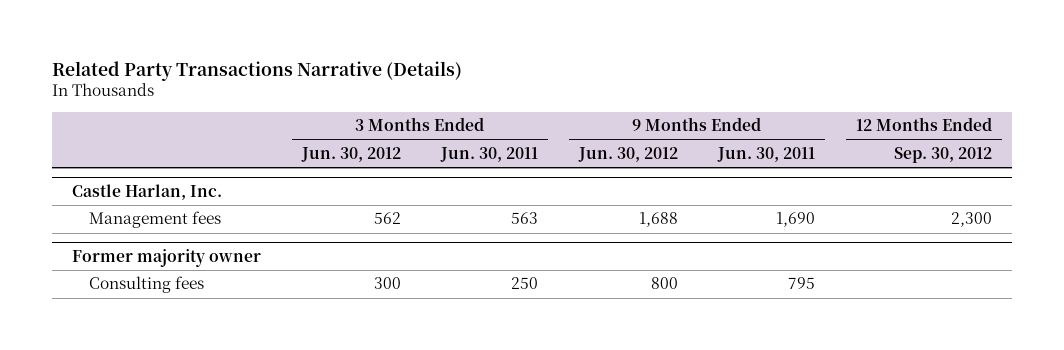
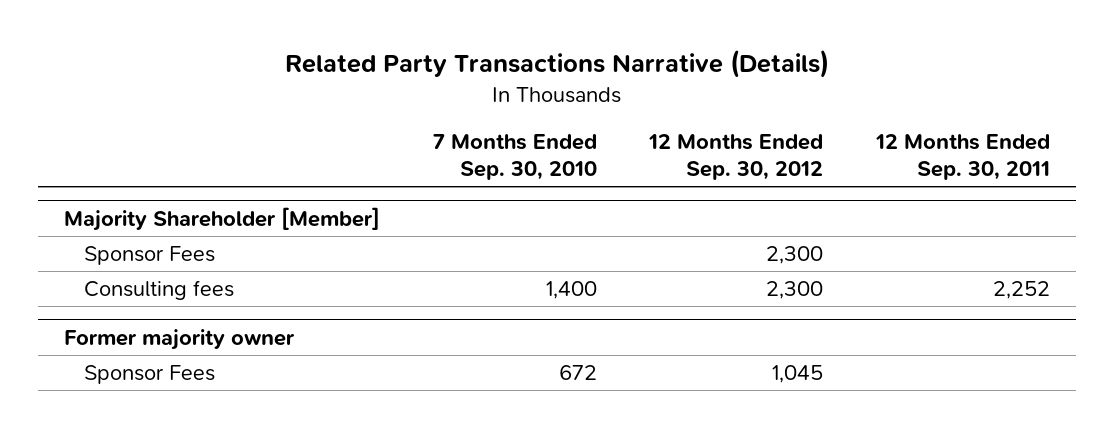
- | 3 Months Ended Jun. 30, 2012 | 3 Months Ended Jun. 30, 2011 | 9 Months Ended Jun. 30, 2012 | 9 Months Ended Jun. 30, 2011 | 12 Months Ended Sep. 30, 2012
+ | 7 Months Ended Sep. 30, 2010 | 12 Months Ended Sep. 30, 2012 | 12 Months Ended Sep. 30, 2011
- Castle Harlan, Inc.
- Management fees | 562 | 563 | 1,688 | 1,690 | 2,300
+ Majority Shareholder [Member]
+ Sponsor Fees | | 2,300 |
+ Consulting fees | 1,400 | 2,300 | 2,252
@ Former majority owner
- Consulting fees | 300 | 250 | 800 | 795 |
+ Sponsor Fees | 672 | 1,045 |

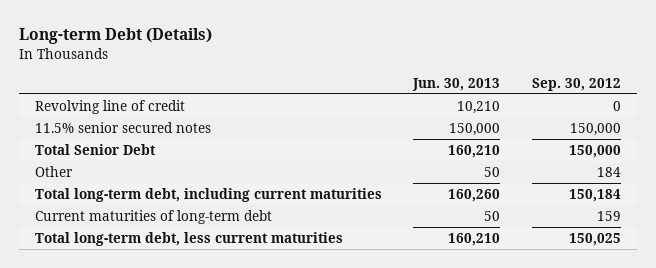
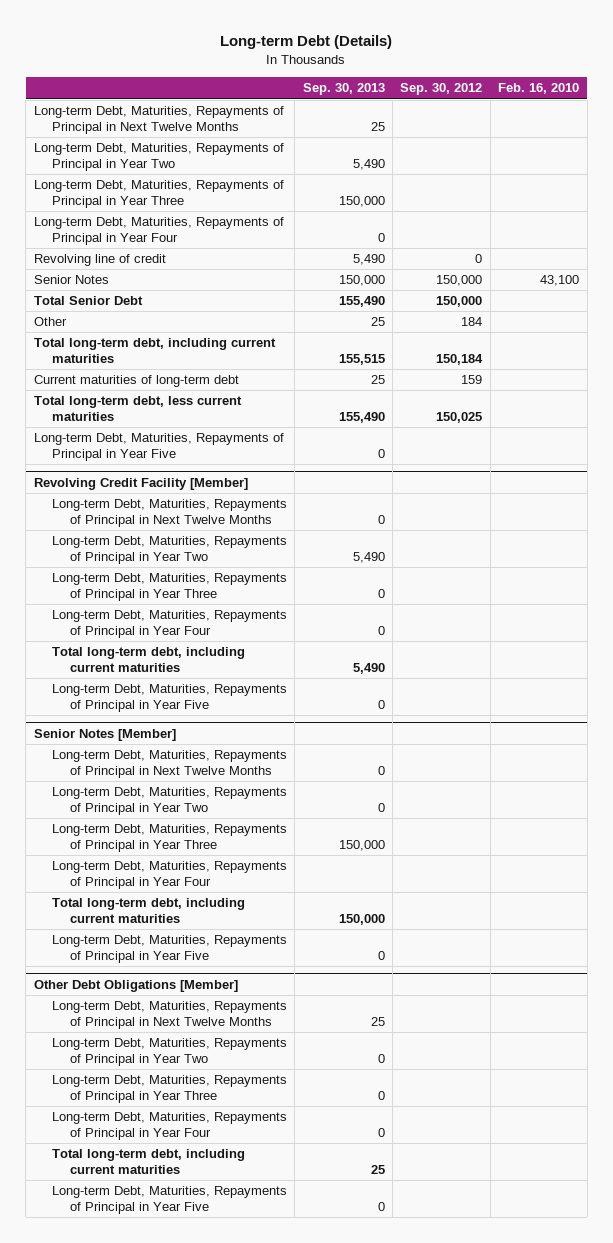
- | Jun. 30, 2013 | Sep. 30, 2012
+ | Sep. 30, 2013 | Sep. 30, 2012 | Feb. 16, 2010
+ Long-term Debt, Maturities, Repayments of Principal in Next Twelve Months | 25 | |
+ Long-term Debt, Maturities, Repayments of Principal in Year Two | 5,490 | |
+ Long-term Debt, Maturities, Repayments of Principal in Year Three | 150,000 | |
+ Long-term Debt, Maturities, Repayments of Principal in Year Four | 0 | |
- 11.5% senior secured notes | 150,000 | 150,000
+ Senior Notes | 150,000 | 150,000 | 43,100
+ Long-term Debt, Maturities, Repayments of Principal in Year Five | 0 | |
+ Revolving Credit Facility [Member]
+ Long-term Debt, Maturities, Repayments of Principal in Next Twelve Months | 0 | |
+ Long-term Debt, Maturities, Repayments of Principal in Year Two | 5,490 | |
+ Long-term Debt, Maturities, Repayments of Principal in Year Three | 0 | |
+ Long-term Debt, Maturities, Repayments of Principal in Year Four | 0 | |
+ Total long-term debt, including current maturities | 5,490 | |
+ Long-term Debt, Maturities, Repayments of Principal in Year Five | 0 | |
+ Senior Notes [Member]
+ Long-term Debt, Maturities, Repayments of Principal in Next Twelve Months | 0 | |
+ Long-term Debt, Maturities, Repayments of Principal in Year Two | 0 | |
+ Long-term Debt, Maturities, Repayments of Principal in Year Three | 150,000 | |
+ Long-term Debt, Maturities, Repayments of Principal in Year Four
+ Total long-term debt, including current maturities | 150,000 | |
+ Long-term Debt, Maturities, Repayments of Principal in Year Five | 0 | |
+ Other Debt Obligations [Member]
+ Long-term Debt, Maturities, Repayments of Principal in Next Twelve Months | 25 | |
+ Long-term Debt, Maturities, Repayments of Principal in Year Two | 0 | |
+ Long-term Debt, Maturities, Repayments of Principal in Year Three | 0 | |
+ Long-term Debt, Maturities, Repayments of Principal in Year Four | 0 | |
+ Total long-term debt, including current maturities | 25 | |
+ Long-term Debt, Maturities, Repayments of Principal in Year Five | 0 | |

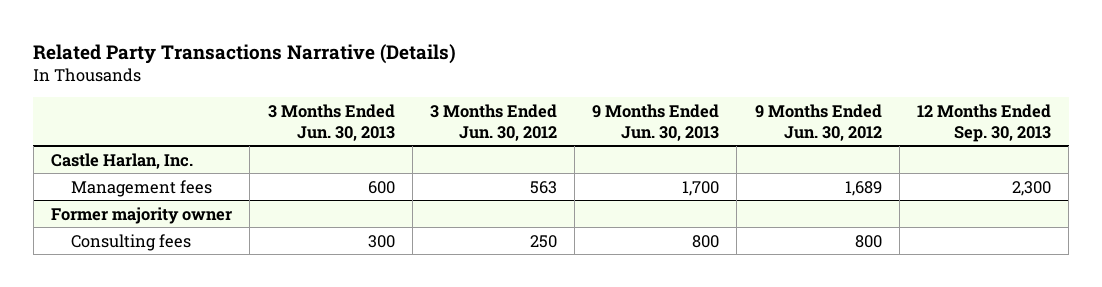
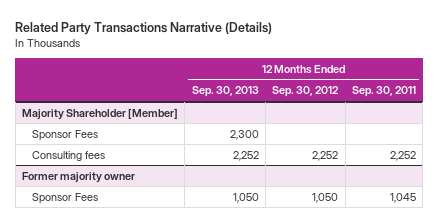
- | 3 Months Ended Jun. 30, 2013 | 3 Months Ended Jun. 30, 2012 | 9 Months Ended Jun. 30, 2013 | 9 Months Ended Jun. 30, 2012 | 12 Months Ended Sep. 30, 2013
+ | 12 Months Ended Sep. 30, 2013 | 12 Months Ended Sep. 30, 2012 | 12 Months Ended Sep. 30, 2011
- Castle Harlan, Inc.
- Management fees | 600 | 563 | 1,700 | 1,689 | 2,300
+ Majority Shareholder [Member]
+ Sponsor Fees | 2,300 | |
+ Consulting fees | 2,252 | 2,252 | 2,252
@ Former majority owner
- Consulting fees | 300 | 250 | 800 | 800 |
+ Sponsor Fees | 1,050 | 1,050 | 1,045

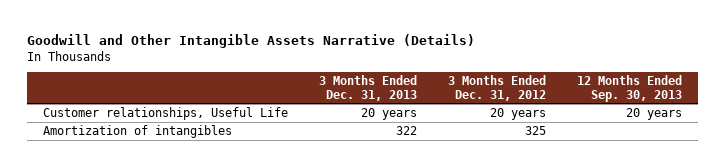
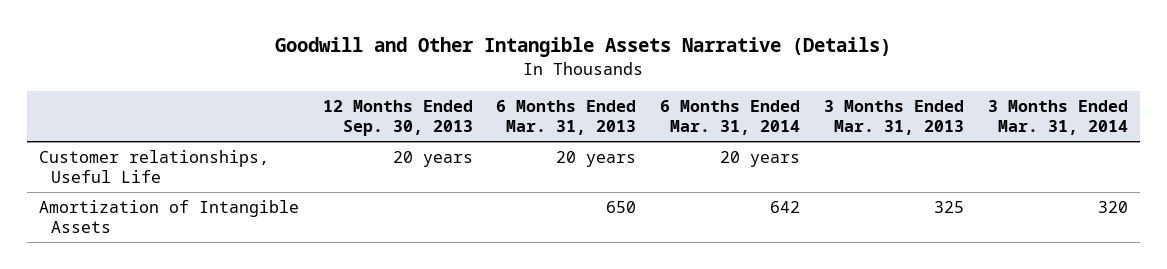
- | 3 Months Ended Dec. 31, 2013 | 3 Months Ended Dec. 31, 2012 | 12 Months Ended Sep. 30, 2013
+ | 12 Months Ended Sep. 30, 2013 | 6 Months Ended Mar. 31, 2013 | 6 Months Ended Mar. 31, 2014 | 3 Months Ended Mar. 31, 2013 | 3 Months Ended Mar. 31, 2014
- Amortization of intangibles | 322 | 325 |
+ Amortization of Intangible Assets | | 650 | 642 | 325 | 320

